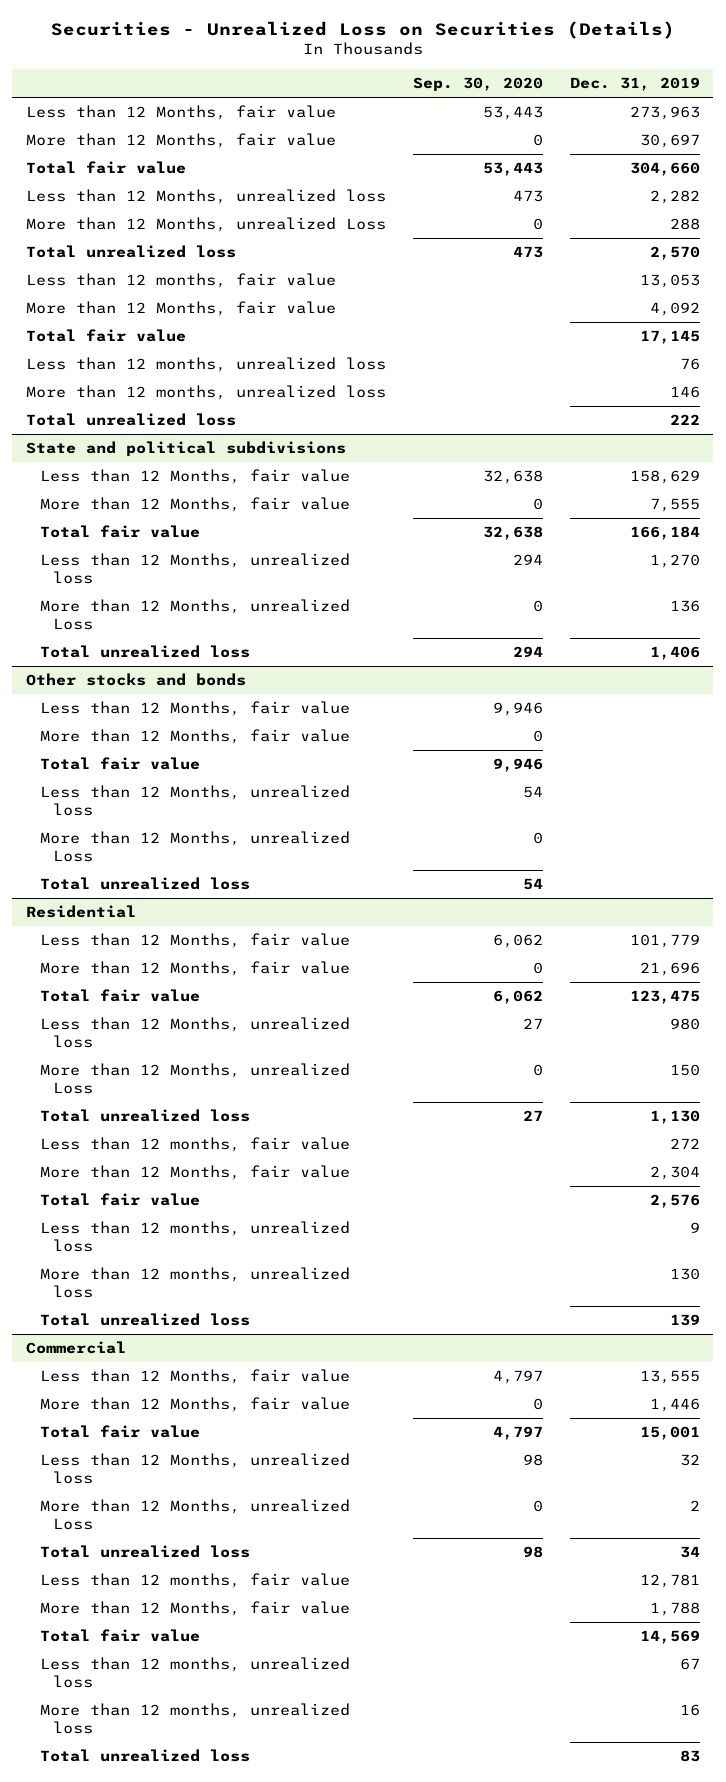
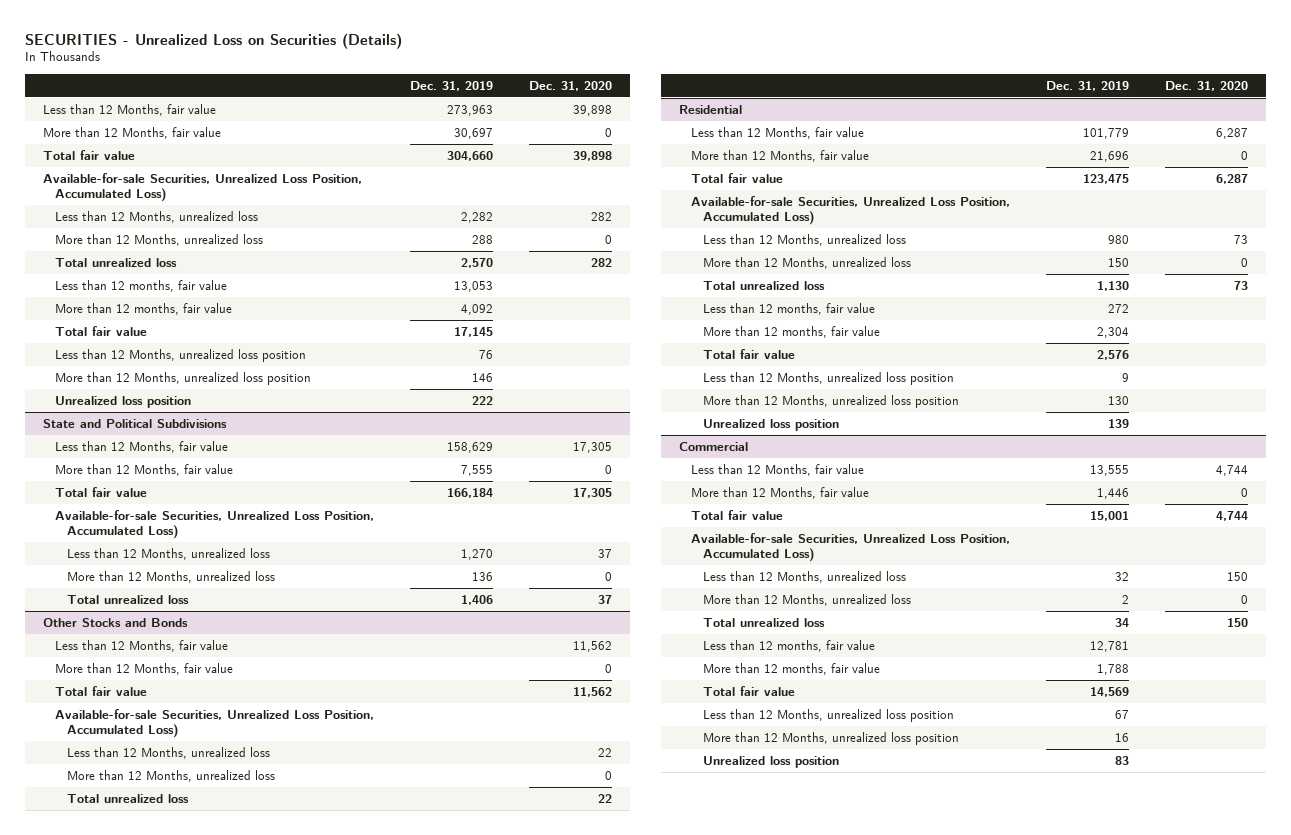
- Securities - Unrealized Loss on Securities (Details)
+ SECURITIES - Unrealized Loss on Securities (Details)
- | Sep. 30, 2020 | Dec. 31, 2019
+ | Dec. 31, 2019 | Dec. 31, 2020
+ Available-for-sale Securities, Unrealized Loss Position, Accumulated Loss)
- More than 12 Months, unrealized Loss | 0 | 288
+ More than 12 Months, unrealized loss | 288 | 0
- More than 12 Months, fair value | | 4,092
+ More than 12 months, fair value | 4,092 |
- Less than 12 months, unrealized loss | | 76
- More than 12 months, unrealized loss | | 146
- Total unrealized loss | | 222
- State and political subdivisions
+ Less than 12 Months, unrealized loss position | 76 |
+ More than 12 Months, unrealized loss position | 146 |
+ Unrealized loss position | 222 |
+ State and Political Subdivisions
+ Available-for-sale Securities, Unrealized Loss Position, Accumulated Loss)
- More than 12 Months, unrealized Loss | 0 | 136
+ More than 12 Months, unrealized loss | 136 | 0
- Other stocks and bonds
+ Other Stocks and Bonds
+ Available-for-sale Securities, Unrealized Loss Position, Accumulated Loss)
- More than 12 Months, unrealized Loss | 0 |
+ More than 12 Months, unrealized loss | | 0
@ Residential
+ Available-for-sale Securities, Unrealized Loss Position, Accumulated Loss)
- More than 12 Months, unrealized Loss | 0 | 150
+ More than 12 Months, unrealized loss | 150 | 0
- More than 12 Months, fair value | | 2,304
+ More than 12 months, fair value | 2,304 |
- Less than 12 months, unrealized loss | | 9
- More than 12 months, unrealized loss | | 130
- Total unrealized loss | | 139
+ Less than 12 Months, unrealized loss position | 9 |
+ More than 12 Months, unrealized loss position | 130 |
+ Unrealized loss position | 139 |
@ Commercial
+ Available-for-sale Securities, Unrealized Loss Position, Accumulated Loss)
- More than 12 Months, unrealized Loss | 0 | 2
+ More than 12 Months, unrealized loss | 2 | 0
- More than 12 Months, fair value | | 1,788
+ More than 12 months, fair value | 1,788 |
- Less than 12 months, unrealized loss | | 67
- More than 12 months, unrealized loss | | 16
- Total unrealized loss | | 83
+ Less than 12 Months, unrealized loss position | 67 |
+ More than 12 Months, unrealized loss position | 16 |
+ Unrealized loss position | 83 |

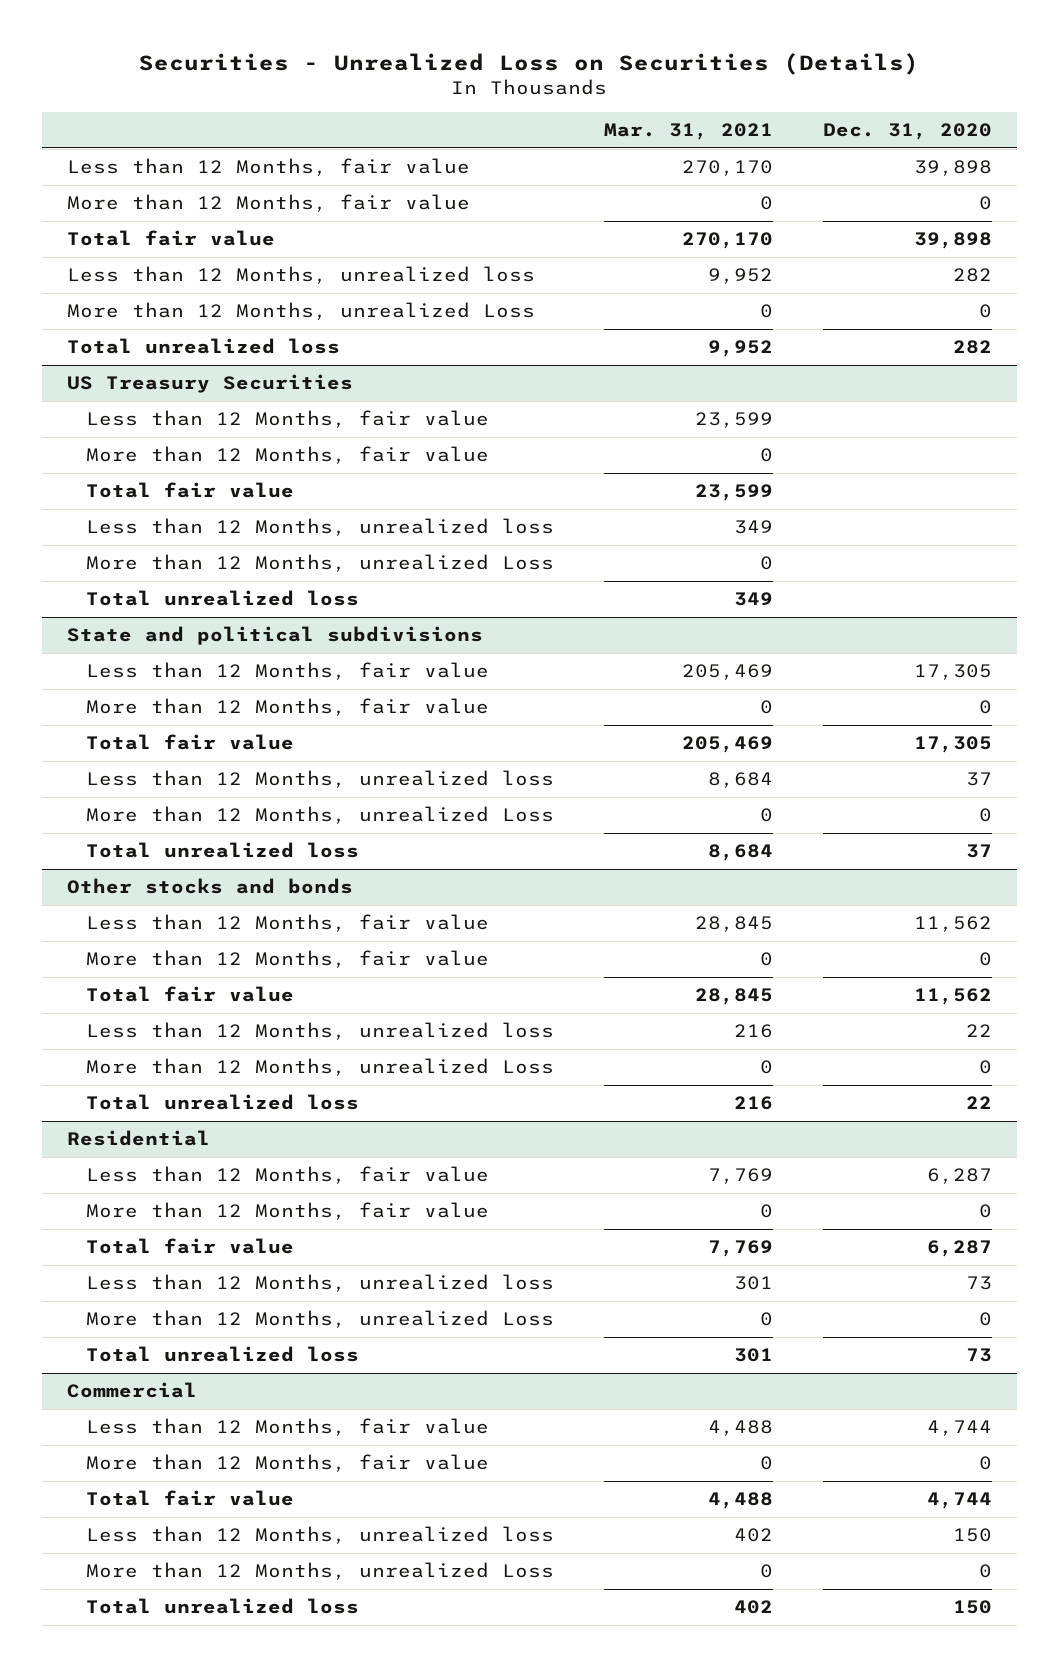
- SECURITIES - Unrealized Loss on Securities (Details)
+ Securities - Unrealized Loss on Securities (Details)
- | Dec. 31, 2019 | Dec. 31, 2020
+ | Mar. 31, 2021 | Dec. 31, 2020
- Available-for-sale Securities, Unrealized Loss Position, Accumulated Loss)
- More than 12 Months, unrealized loss | 288 | 0
+ More than 12 Months, unrealized Loss | 0 | 0
- Less than 12 months, fair value | 13,053 |
- More than 12 months, fair value | 4,092 |
+ US Treasury Securities
+ Less than 12 Months, fair value | 23,599 |
+ More than 12 Months, fair value | 0 |
- Less than 12 Months, unrealized loss position | 76 |
- More than 12 Months, unrealized loss position | 146 |
- Unrealized loss position | 222 |
- State and Political Subdivisions
+ Less than 12 Months, unrealized loss | 349 |
+ More than 12 Months, unrealized Loss | 0 |
+ Total unrealized loss | 349 |
+ State and political subdivisions
- Available-for-sale Securities, Unrealized Loss Position, Accumulated Loss)
- More than 12 Months, unrealized loss | 136 | 0
+ More than 12 Months, unrealized Loss | 0 | 0
- Other Stocks and Bonds
+ Other stocks and bonds
- Available-for-sale Securities, Unrealized Loss Position, Accumulated Loss)
- More than 12 Months, unrealized loss | | 0
+ More than 12 Months, unrealized Loss | 0 | 0
@ Residential
- Available-for-sale Securities, Unrealized Loss Position, Accumulated Loss)
- More than 12 Months, unrealized loss | 150 | 0
+ More than 12 Months, unrealized Loss | 0 | 0
- Less than 12 months, fair value | 272 |
- More than 12 months, fair value | 2,304 |
- Total fair value | 2,576 |
- Less than 12 Months, unrealized loss position | 9 |
- More than 12 Months, unrealized loss position | 130 |
- Unrealized loss position | 139 |
@ Commercial
- Available-for-sale Securities, Unrealized Loss Position, Accumulated Loss)
- More than 12 Months, unrealized loss | 2 | 0
+ More than 12 Months, unrealized Loss | 0 | 0
- Less than 12 months, fair value | 12,781 |
- More than 12 months, fair value | 1,788 |
- Total fair value | 14,569 |
- Less than 12 Months, unrealized loss position | 67 |
- More than 12 Months, unrealized loss position | 16 |
- Unrealized loss position | 83 |

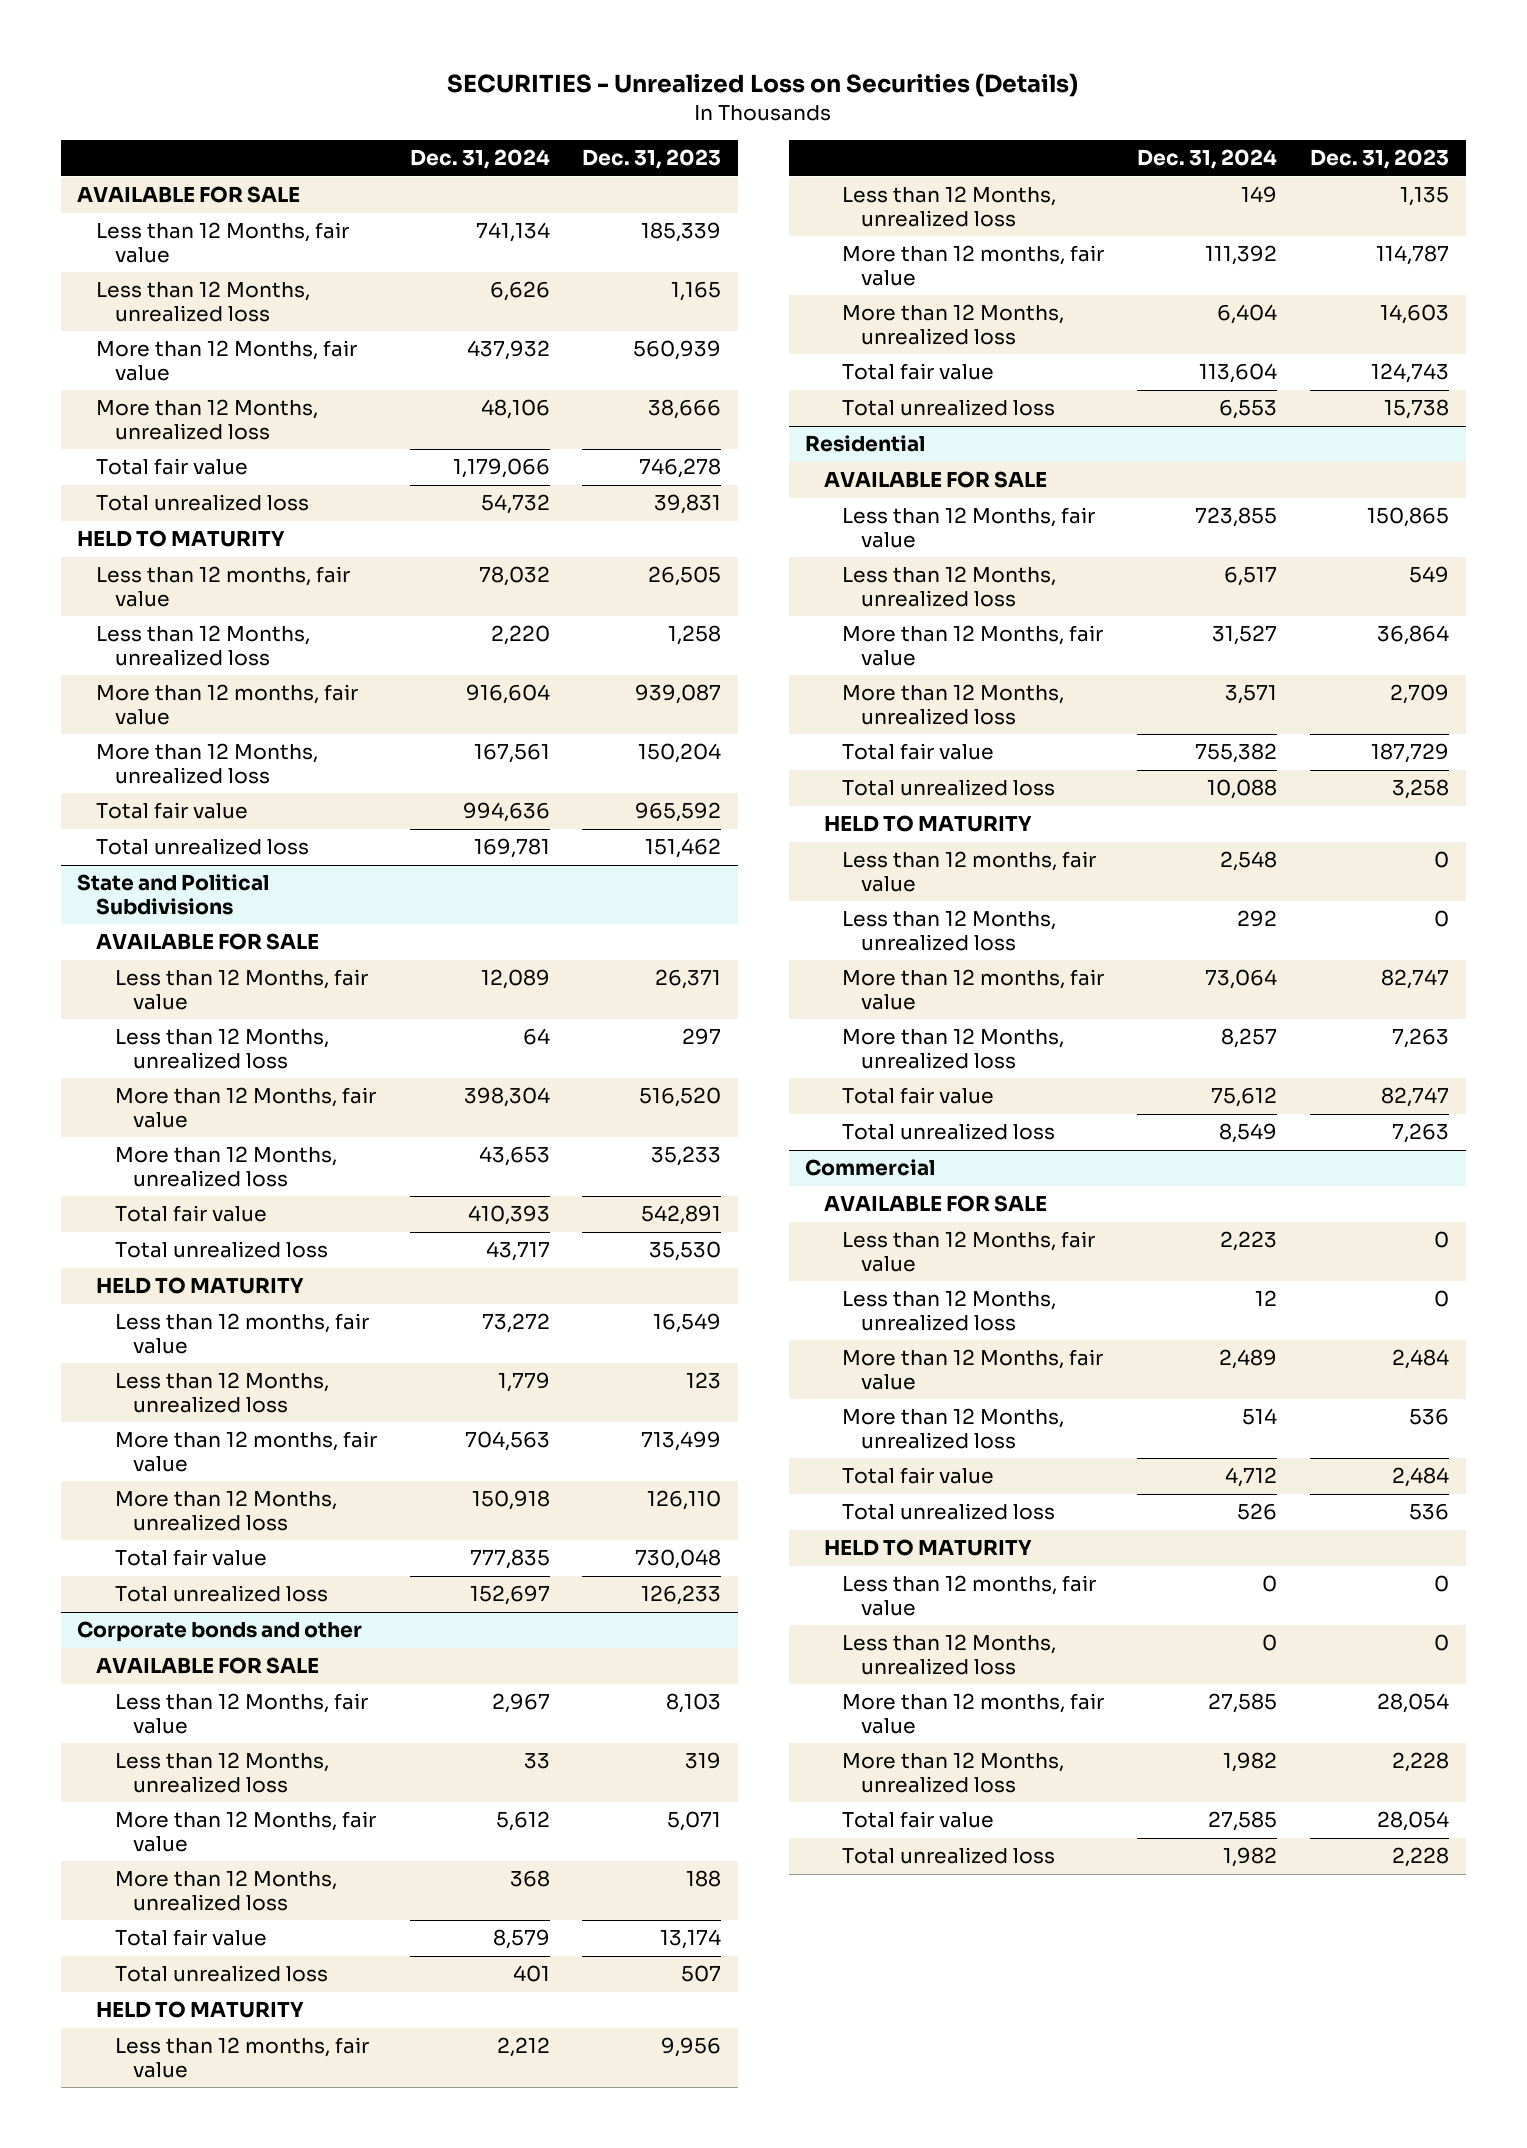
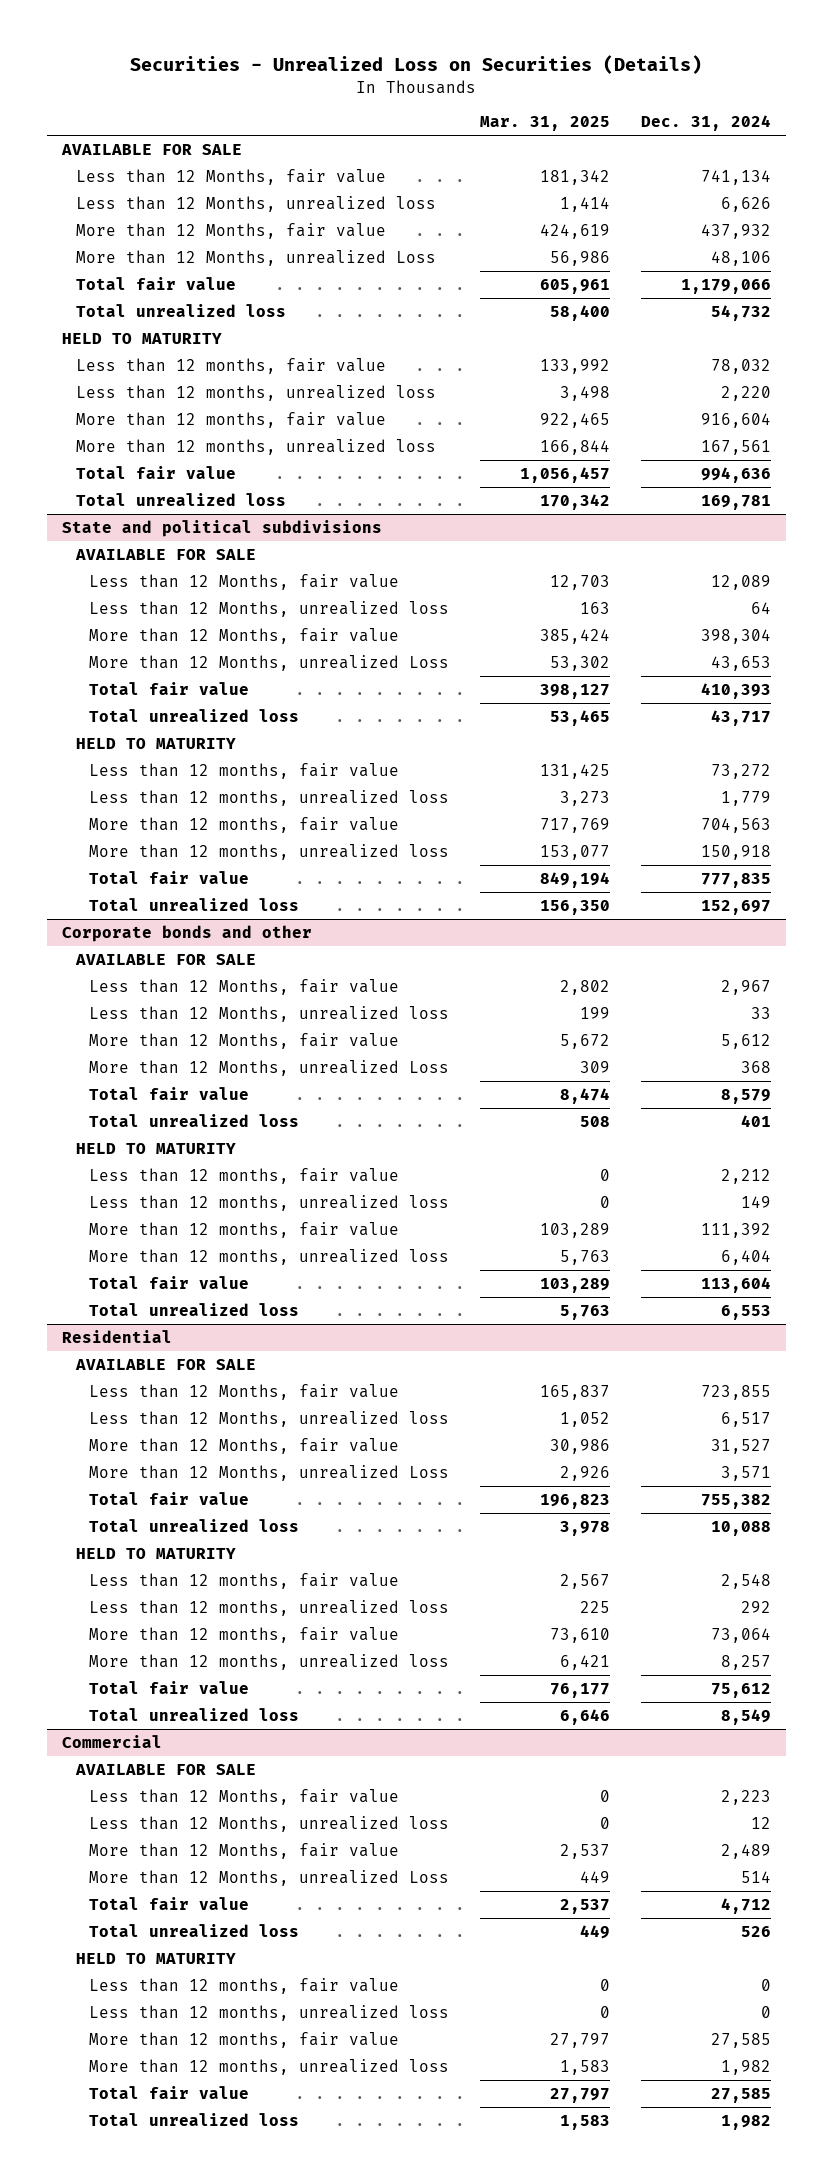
- SECURITIES - Unrealized Loss on Securities (Details)
+ Securities - Unrealized Loss on Securities (Details)
- | Dec. 31, 2024 | Dec. 31, 2023
+ | Mar. 31, 2025 | Dec. 31, 2024
- More than 12 Months, unrealized loss | 48,106 | 38,666
+ More than 12 Months, unrealized Loss | 56,986 | 48,106
- Less than 12 Months, unrealized loss | 2,220 | 1,258
+ Less than 12 months, unrealized loss | 3,498 | 2,220
- More than 12 Months, unrealized loss | 167,561 | 150,204
+ More than 12 months, unrealized loss | 166,844 | 167,561
- State and Political Subdivisions
+ State and political subdivisions
- More than 12 Months, unrealized loss | 43,653 | 35,233
+ More than 12 Months, unrealized Loss | 53,302 | 43,653
- Less than 12 Months, unrealized loss | 1,779 | 123
+ Less than 12 months, unrealized loss | 3,273 | 1,779
- More than 12 Months, unrealized loss | 150,918 | 126,110
+ More than 12 months, unrealized loss | 153,077 | 150,918
@ Corporate bonds and other
- More than 12 Months, unrealized loss | 368 | 188
+ More than 12 Months, unrealized Loss | 309 | 368
- Less than 12 Months, unrealized loss | 149 | 1,135
+ Less than 12 months, unrealized loss | 0 | 149
- More than 12 Months, unrealized loss | 6,404 | 14,603
+ More than 12 months, unrealized loss | 5,763 | 6,404
@ Residential
- More than 12 Months, unrealized loss | 3,571 | 2,709
+ More than 12 Months, unrealized Loss | 2,926 | 3,571
- Less than 12 Months, unrealized loss | 292 | 0
+ Less than 12 months, unrealized loss | 225 | 292
- More than 12 Months, unrealized loss | 8,257 | 7,263
+ More than 12 months, unrealized loss | 6,421 | 8,257
@ Commercial
- More than 12 Months, unrealized loss | 514 | 536
+ More than 12 Months, unrealized Loss | 449 | 514
- Less than 12 Months, unrealized loss | 0 | 0
+ Less than 12 months, unrealized loss | 0 | 0
- More than 12 Months, unrealized loss | 1,982 | 2,228
+ More than 12 months, unrealized loss | 1,583 | 1,982

